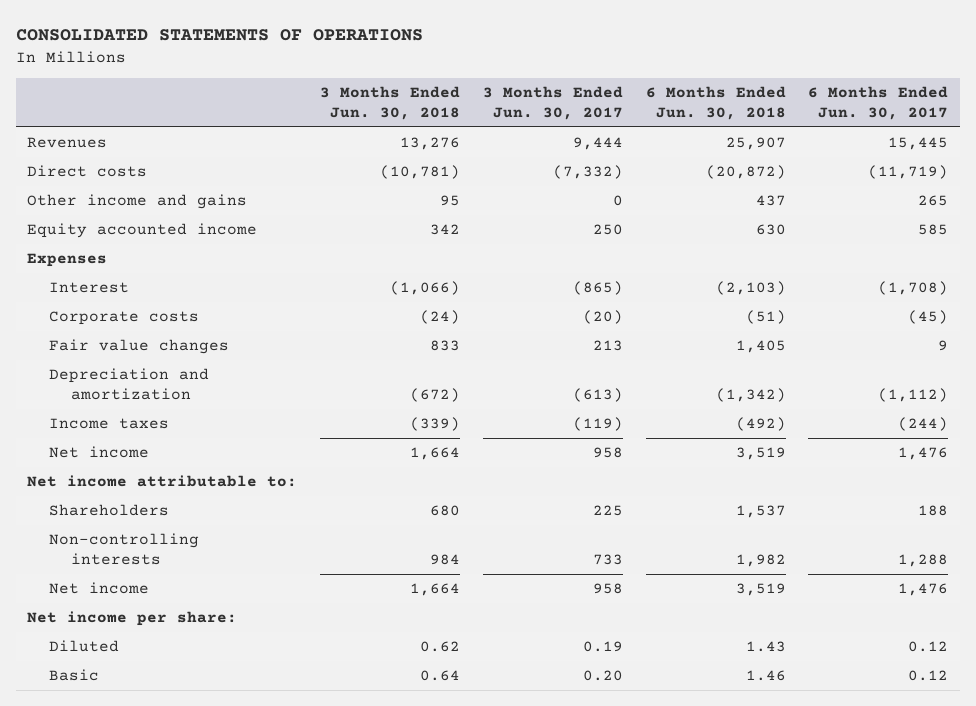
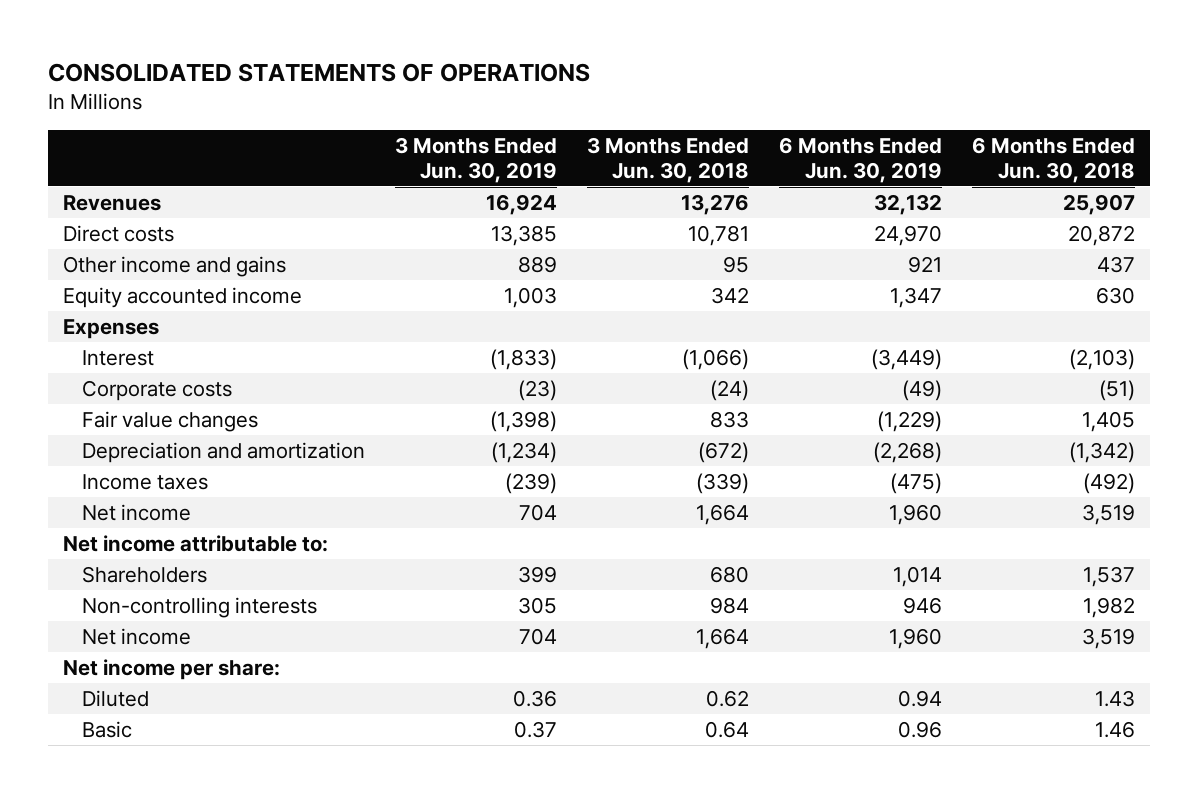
- | 3 Months Ended Jun. 30, 2018 | 3 Months Ended Jun. 30, 2017 | 6 Months Ended Jun. 30, 2018 | 6 Months Ended Jun. 30, 2017
+ | 3 Months Ended Jun. 30, 2019 | 3 Months Ended Jun. 30, 2018 | 6 Months Ended Jun. 30, 2019 | 6 Months Ended Jun. 30, 2018
- Direct costs | (10,781) | (7,332) | (20,872) | (11,719)
+ Direct costs | 13,385 | 10,781 | 24,970 | 20,872

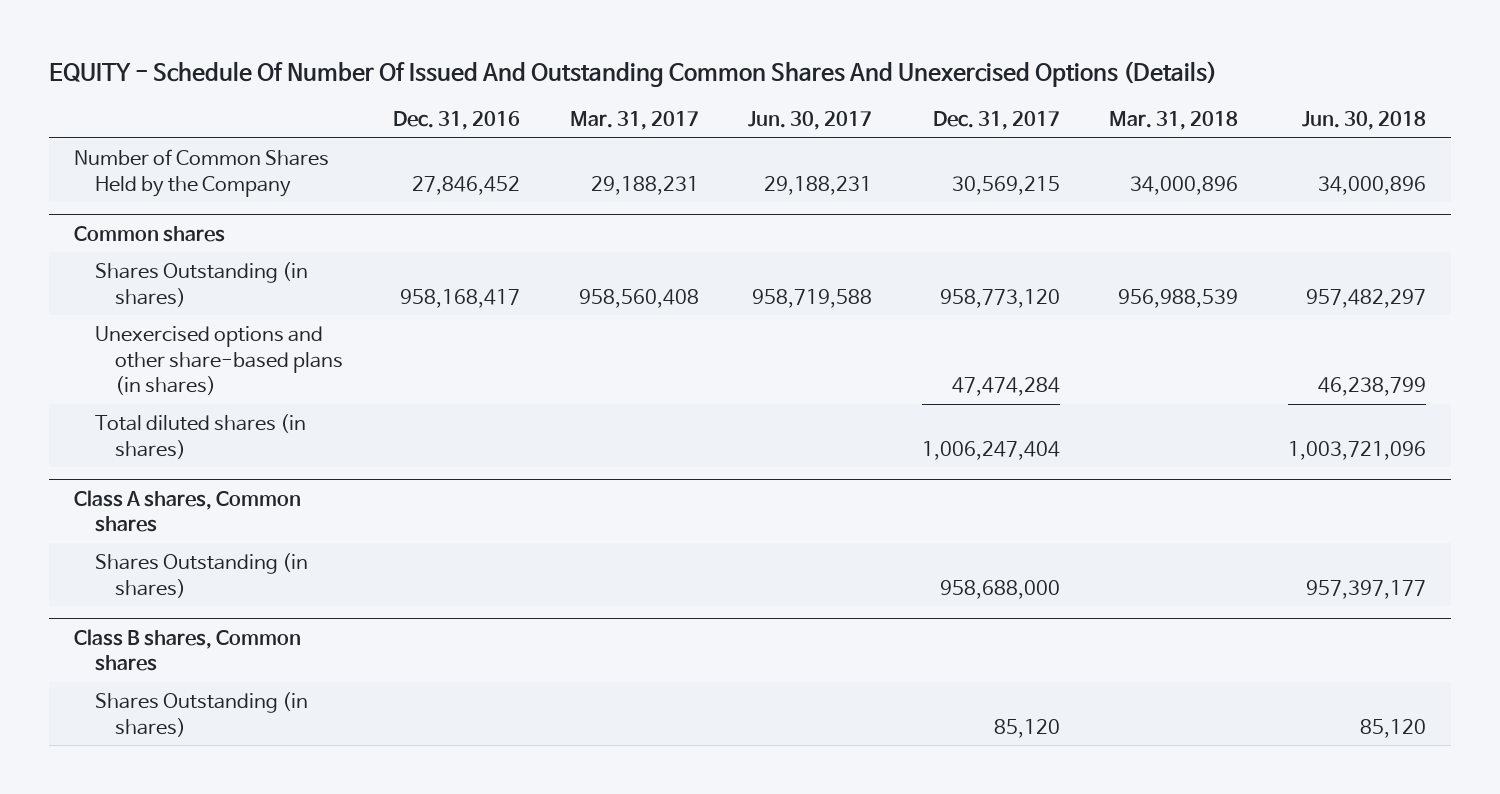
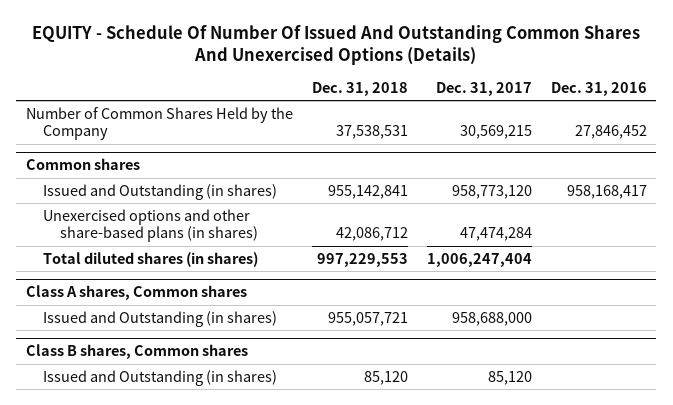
- | Dec. 31, 2016 | Mar. 31, 2017 | Jun. 30, 2017 | Dec. 31, 2017 | Mar. 31, 2018 | Jun. 30, 2018
+ | Dec. 31, 2018 | Dec. 31, 2017 | Dec. 31, 2016
@ Common shares
- Shares Outstanding (in shares) | 958,168,417 | 958,560,408 | 958,719,588 | 958,773,120 | 956,988,539 | 957,482,297
+ Issued and Outstanding (in shares) | 955,142,841 | 958,773,120 | 958,168,417
@ Class A shares, Common shares
- Shares Outstanding (in shares) | | | | 958,688,000 | | 957,397,177
+ Issued and Outstanding (in shares) | 955,057,721 | 958,688,000 |
@ Class B shares, Common shares
- Shares Outstanding (in shares) | | | | 85,120 | | 85,120
+ Issued and Outstanding (in shares) | 85,120 | 85,120 |

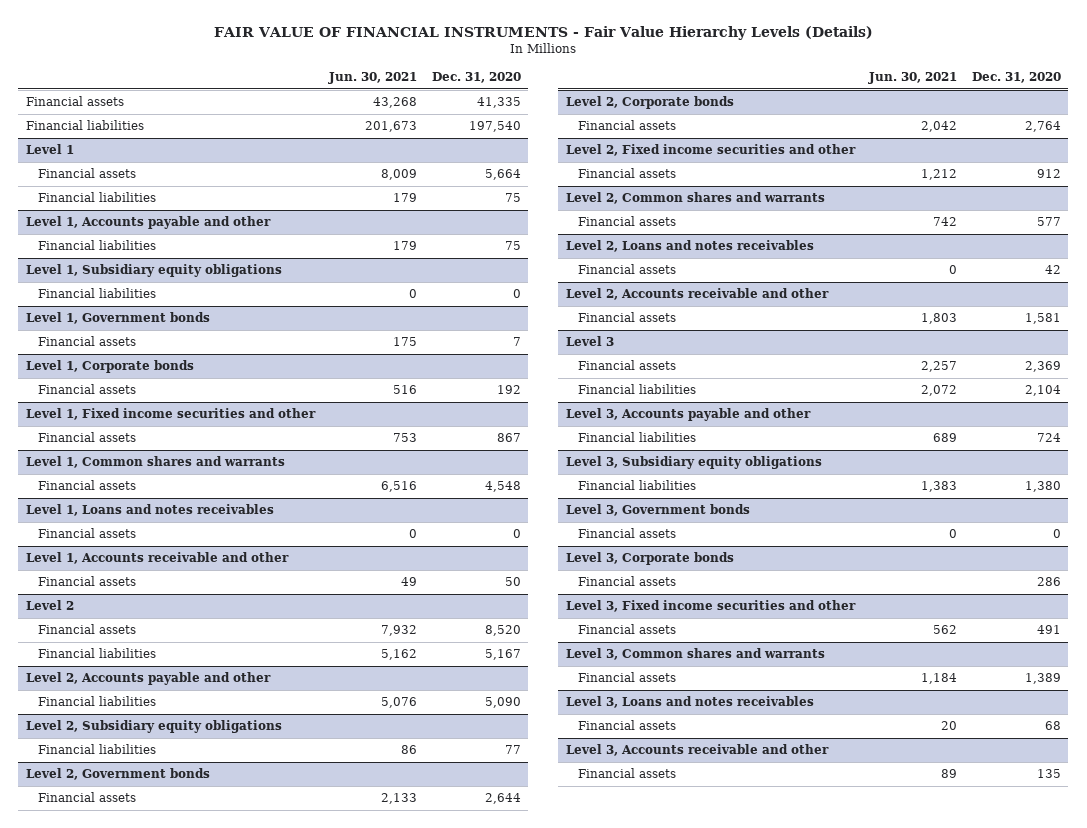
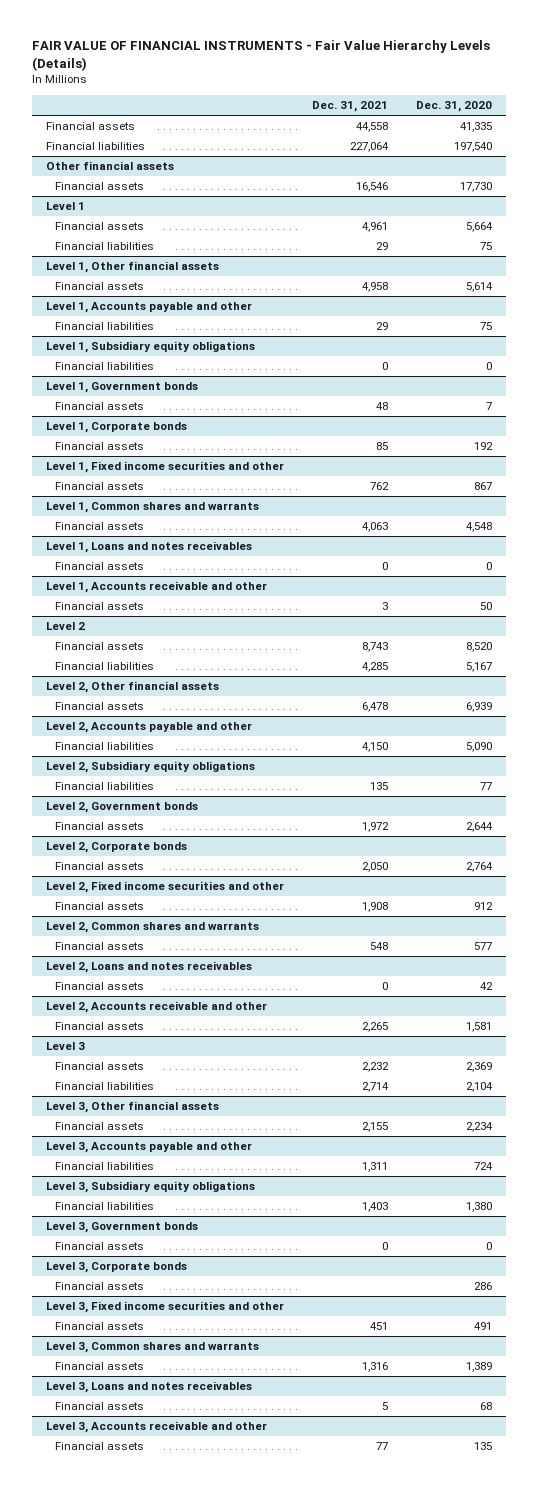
- | Jun. 30, 2021 | Dec. 31, 2020
+ | Dec. 31, 2021 | Dec. 31, 2020
+ Other financial assets
+ Financial assets | 16,546 | 17,730
+ Level 1, Other financial assets
+ Financial assets | 4,958 | 5,614
+ Level 2, Other financial assets
+ Financial assets | 6,478 | 6,939
+ Level 3, Other financial assets
+ Financial assets | 2,155 | 2,234

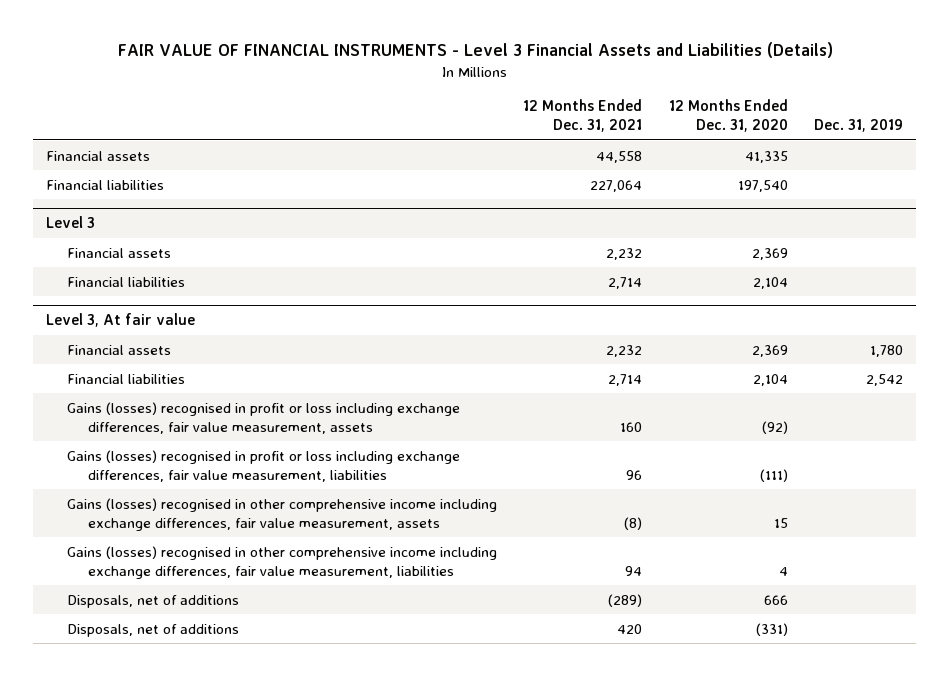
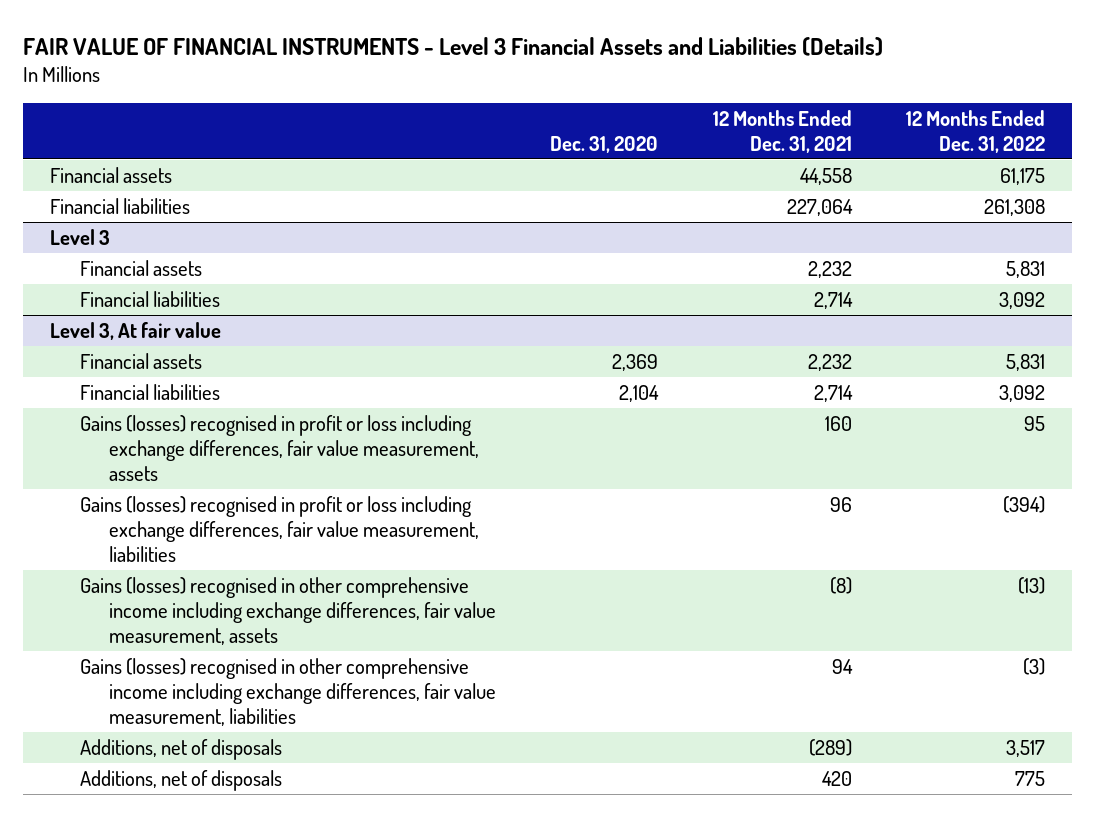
- | 12 Months Ended Dec. 31, 2021 | 12 Months Ended Dec. 31, 2020 | Dec. 31, 2019
+ | Dec. 31, 2020 | 12 Months Ended Dec. 31, 2021 | 12 Months Ended Dec. 31, 2022
@ Level 3, At fair value
- Disposals, net of additions | (289) | 666 |
- Disposals, net of additions | 420 | (331) |
+ Additions, net of disposals | | (289) | 3,517
+ Additions, net of disposals | | 420 | 775

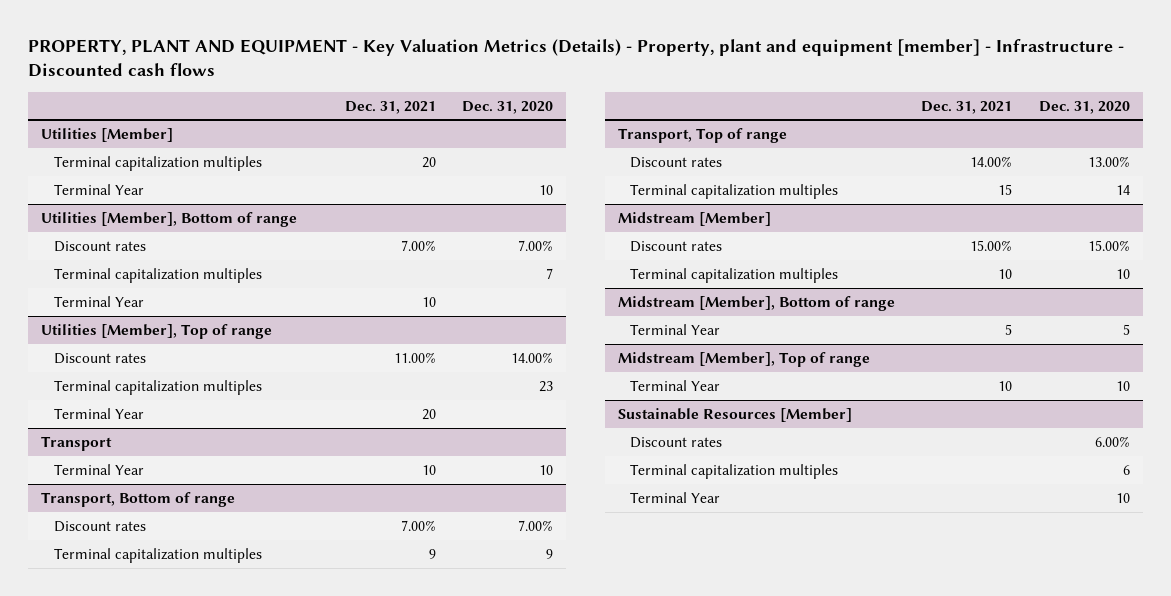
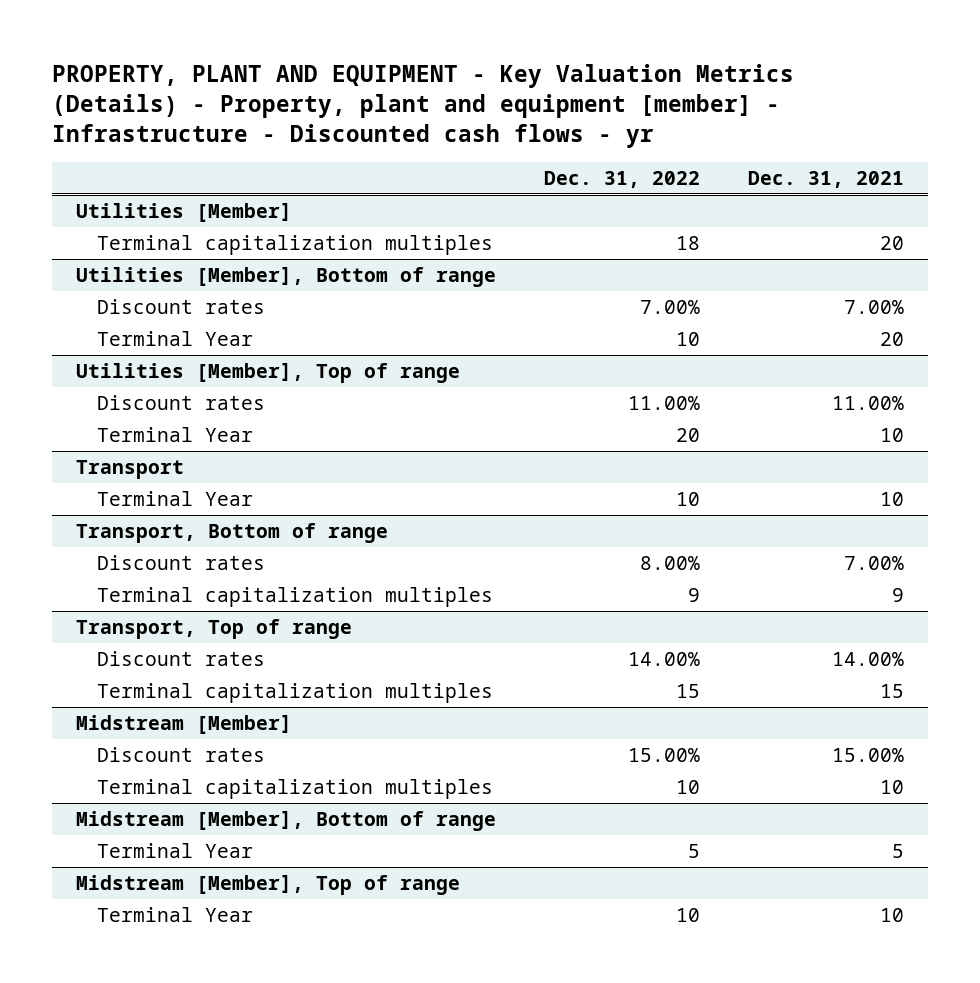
- PROPERTY, PLANT AND EQUIPMENT - Key Valuation Metrics (Details) - Property, plant and equipment [member] - Infrastructure - Discounted cash flows
+ PROPERTY, PLANT AND EQUIPMENT - Key Valuation Metrics (Details) - Property, plant and equipment [member] - Infrastructure - Discounted cash flows - yr
- | Dec. 31, 2021 | Dec. 31, 2020
+ | Dec. 31, 2022 | Dec. 31, 2021
@ Utilities [Member]
- Terminal Year | | 10
@ Utilities [Member], Bottom of range
- Terminal capitalization multiples | | 7
- Terminal Year | 10 |
+ Terminal Year | 10 | 20
@ Utilities [Member], Top of range
- Terminal capitalization multiples | | 23
- Terminal Year | 20 |
+ Terminal Year | 20 | 10
- Sustainable Resources [Member]
- Discount rates | | 6.00%
- Terminal capitalization multiples | | 6
- Terminal Year | | 10

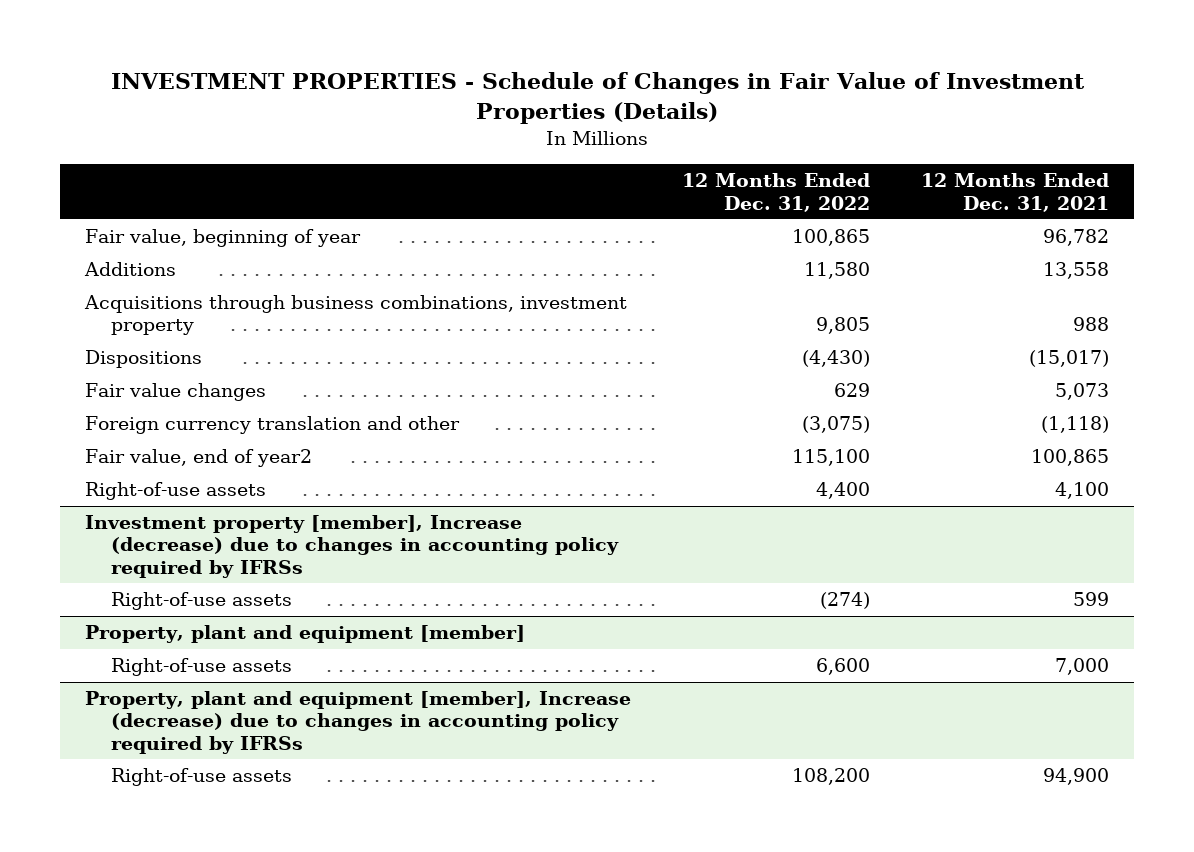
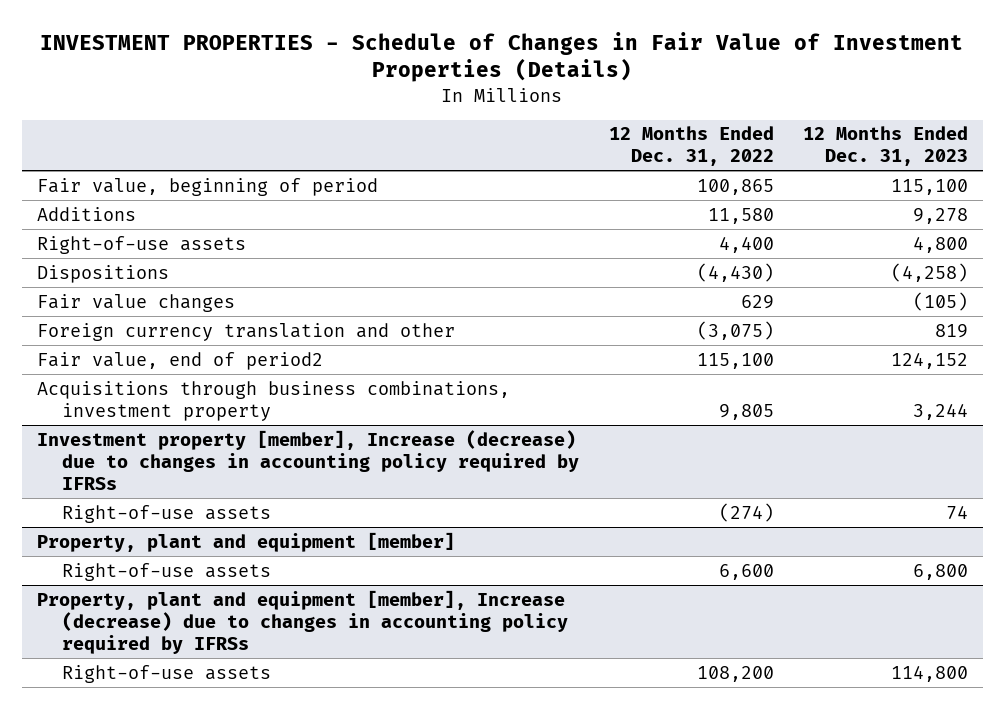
- | 12 Months Ended Dec. 31, 2022 | 12 Months Ended Dec. 31, 2021
+ | 12 Months Ended Dec. 31, 2022 | 12 Months Ended Dec. 31, 2023
- Fair value, beginning of year | 100,865 | 96,782
+ Fair value, beginning of period | 100,865 | 115,100
moved up: Right-of-use assets | 4,400 | 4,800
- Fair value, end of year2 | 115,100 | 100,865
+ Fair value, end of period2 | 115,100 | 124,152
moved down: Acquisitions through business combinations, investment property | 9,805 | 3,244

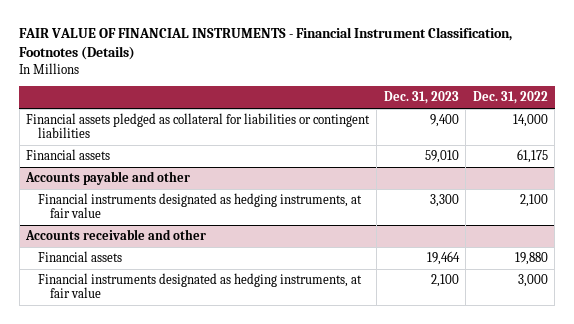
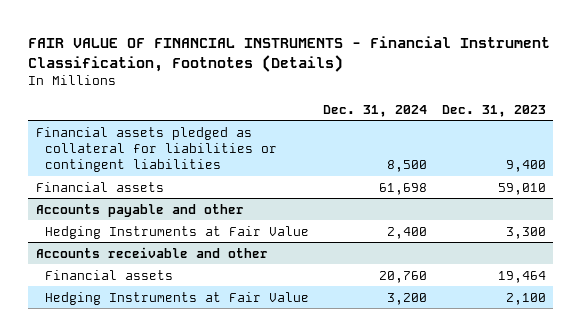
- | Dec. 31, 2023 | Dec. 31, 2022
+ | Dec. 31, 2024 | Dec. 31, 2023
@ Accounts payable and other
- Financial instruments designated as hedging instruments, at fair value | 3,300 | 2,100
+ Hedging Instruments at Fair Value | 2,400 | 3,300
@ Accounts receivable and other
- Financial instruments designated as hedging instruments, at fair value | 2,100 | 3,000
+ Hedging Instruments at Fair Value | 3,200 | 2,100

